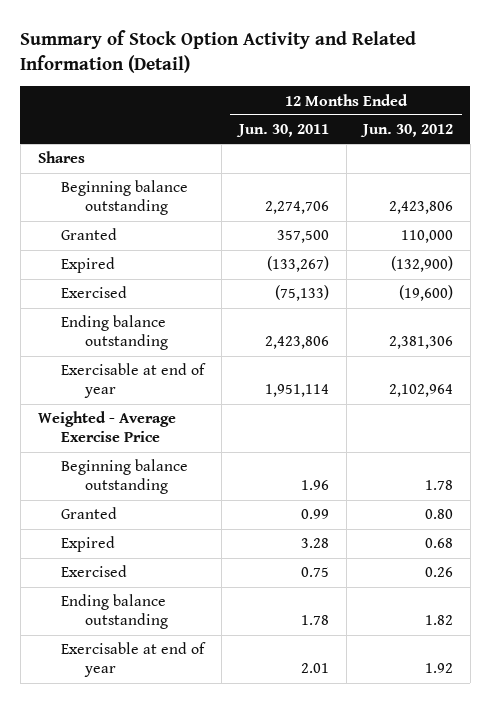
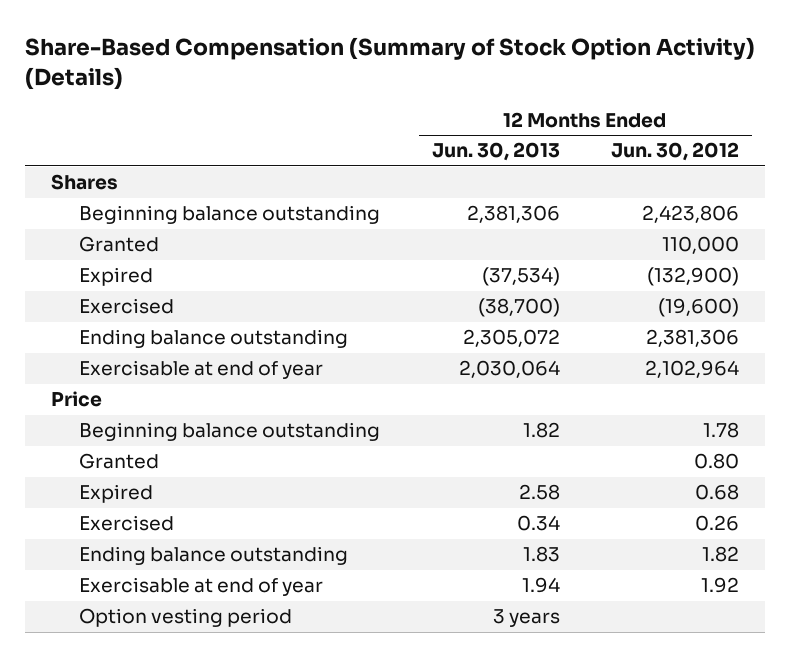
- Summary of Stock Option Activity and Related Information (Detail)
+ Share-Based Compensation (Summary of Stock Option Activity) (Details)
- | 12 Months Ended Jun. 30, 2011 | 12 Months Ended Jun. 30, 2012
+ | 12 Months Ended Jun. 30, 2013 | 12 Months Ended Jun. 30, 2012
- Weighted - Average Exercise Price
+ Price
+ Option vesting period | 3 years |

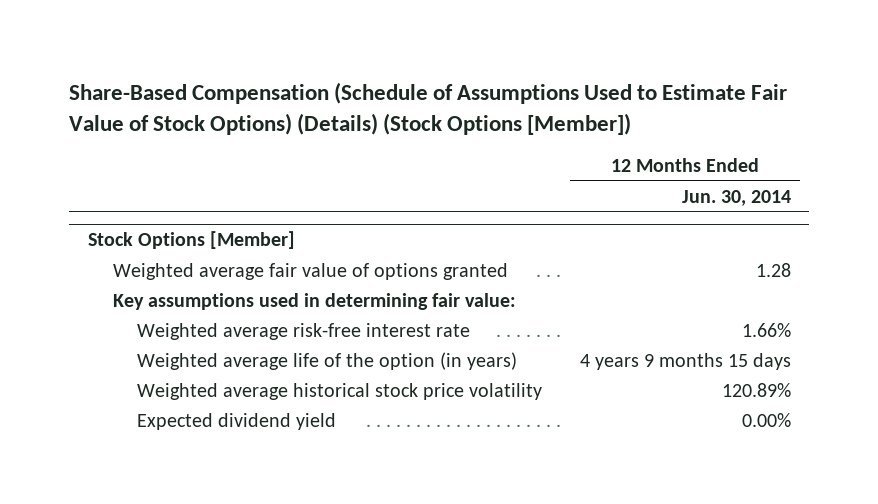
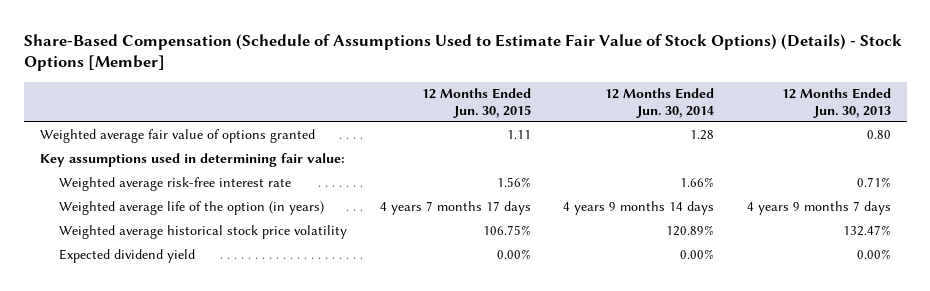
- Share-Based Compensation (Schedule of Assumptions Used to Estimate Fair Value of Stock Options) (Details) (Stock Options [Member])
+ Share-Based Compensation (Schedule of Assumptions Used to Estimate Fair Value of Stock Options) (Details) - Stock Options [Member]
- | 12 Months Ended Jun. 30, 2014
+ | 12 Months Ended Jun. 30, 2015 | 12 Months Ended Jun. 30, 2014 | 12 Months Ended Jun. 30, 2013
- Stock Options [Member]
- Weighted average life of the option (in years) | 4 years 9 months 15 days
+ Weighted average life of the option (in years) | 4 years 7 months 17 days | 4 years 9 months 14 days | 4 years 9 months 7 days

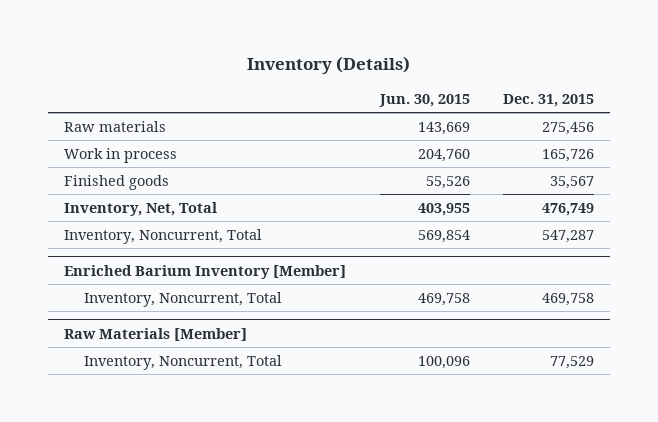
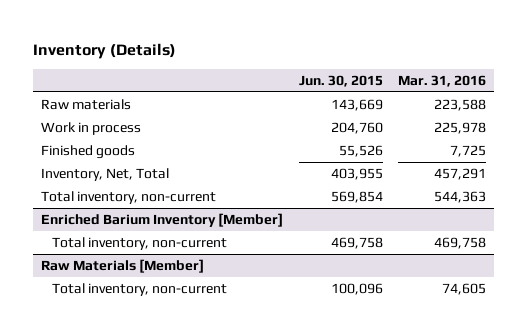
- | Jun. 30, 2015 | Dec. 31, 2015
+ | Jun. 30, 2015 | Mar. 31, 2016
- Inventory, Noncurrent, Total | 569,854 | 547,287
+ Total inventory, non-current | 569,854 | 544,363
@ Enriched Barium Inventory [Member]
- Inventory, Noncurrent, Total | 469,758 | 469,758
+ Total inventory, non-current | 469,758 | 469,758
@ Raw Materials [Member]
- Inventory, Noncurrent, Total | 100,096 | 77,529
+ Total inventory, non-current | 100,096 | 74,605

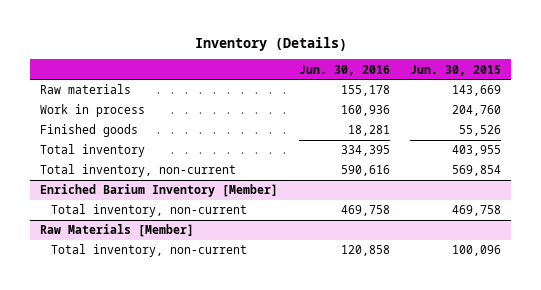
- | Jun. 30, 2015 | Mar. 31, 2016
+ | Jun. 30, 2016 | Jun. 30, 2015
- Inventory, Net, Total | 403,955 | 457,291
+ Total inventory | 334,395 | 403,955

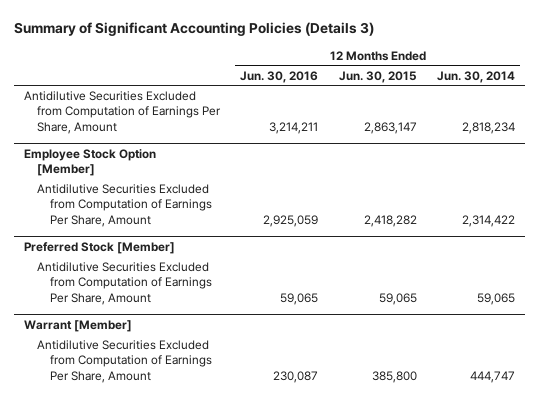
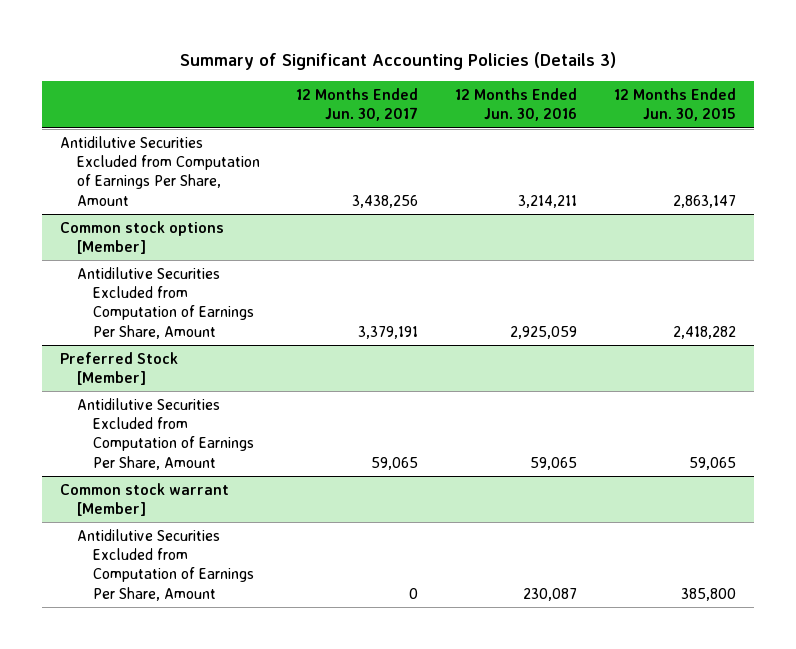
- | 12 Months Ended Jun. 30, 2016 | 12 Months Ended Jun. 30, 2015 | 12 Months Ended Jun. 30, 2014
+ | 12 Months Ended Jun. 30, 2017 | 12 Months Ended Jun. 30, 2016 | 12 Months Ended Jun. 30, 2015
- Employee Stock Option [Member]
+ Common stock options [Member]
- Warrant [Member]
+ Common stock warrant [Member]

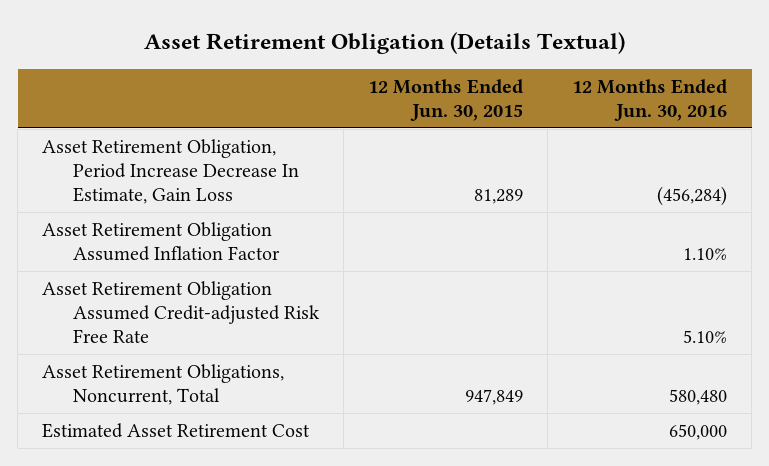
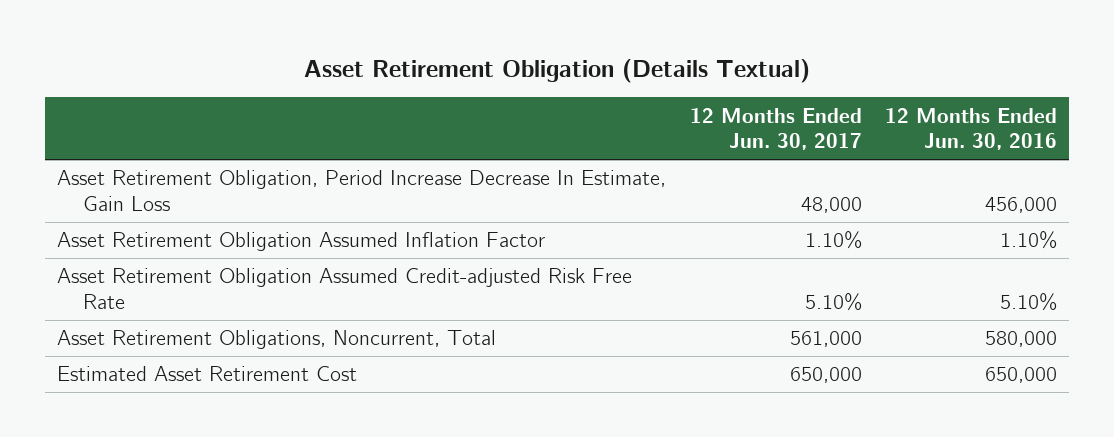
- | 12 Months Ended Jun. 30, 2015 | 12 Months Ended Jun. 30, 2016
+ | 12 Months Ended Jun. 30, 2017 | 12 Months Ended Jun. 30, 2016
- Asset Retirement Obligation, Period Increase Decrease In Estimate, Gain Loss | 81,289 | (456,284)
+ Asset Retirement Obligation, Period Increase Decrease In Estimate, Gain Loss | 48,000 | 456,000
- Asset Retirement Obligations, Noncurrent, Total | 947,849 | 580,480
+ Asset Retirement Obligations, Noncurrent, Total | 561,000 | 580,000

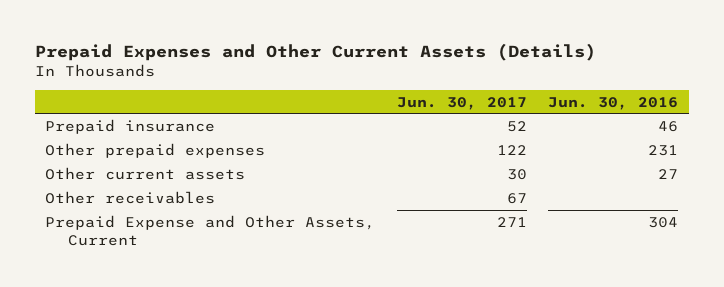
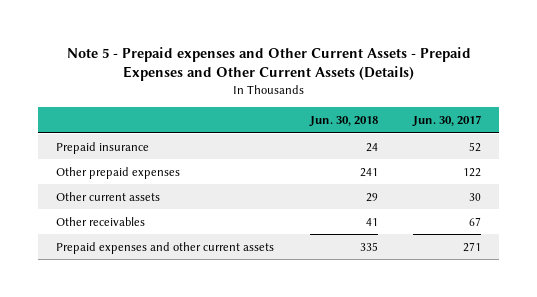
- Prepaid Expenses and Other Current Assets (Details)
+ Note 5 - Prepaid expenses and Other Current Assets - Prepaid Expenses and Other Current Assets (Details)
- | Jun. 30, 2017 | Jun. 30, 2016
+ | Jun. 30, 2018 | Jun. 30, 2017
- Prepaid Expense and Other Assets, Current | 271 | 304
+ Prepaid expenses and other current assets | 335 | 271

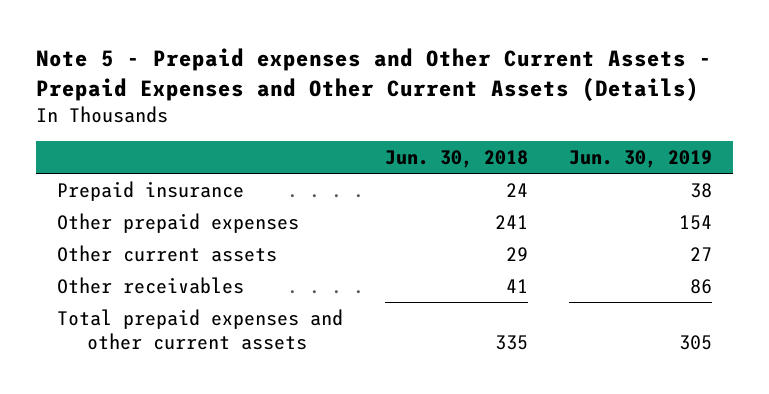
- | Jun. 30, 2018 | Jun. 30, 2017
+ | Jun. 30, 2018 | Jun. 30, 2019
- Prepaid expenses and other current assets | 335 | 271
+ Total prepaid expenses and other current assets | 335 | 305

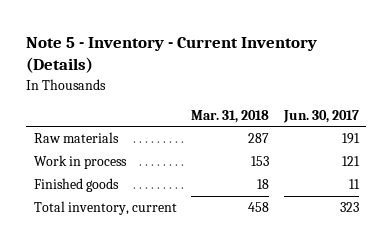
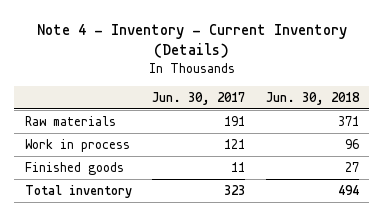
- Note 5 - Inventory - Current Inventory (Details)
+ Note 4 - Inventory - Current Inventory (Details)
- | Mar. 31, 2018 | Jun. 30, 2017
+ | Jun. 30, 2017 | Jun. 30, 2018
- Total inventory, current | 458 | 323
+ Total inventory | 323 | 494

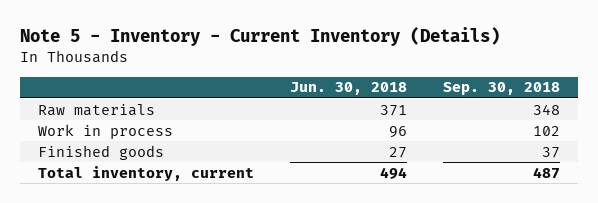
- Note 4 - Inventory - Current Inventory (Details)
+ Note 5 - Inventory - Current Inventory (Details)
- | Jun. 30, 2017 | Jun. 30, 2018
+ | Jun. 30, 2018 | Sep. 30, 2018
- Total inventory | 323 | 494
+ Total inventory, current | 494 | 487

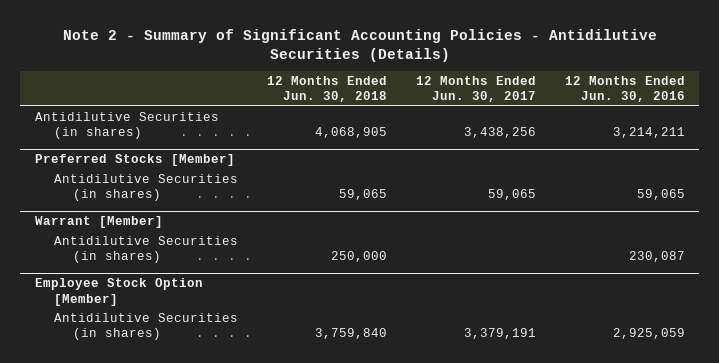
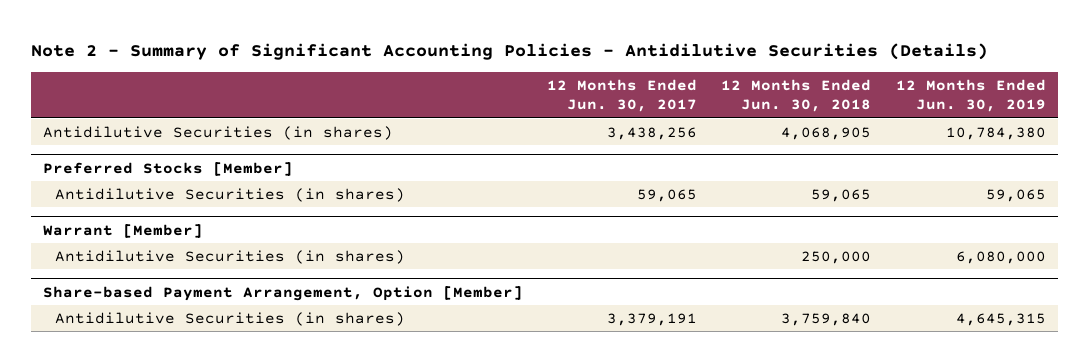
- | 12 Months Ended Jun. 30, 2018 | 12 Months Ended Jun. 30, 2017 | 12 Months Ended Jun. 30, 2016
+ | 12 Months Ended Jun. 30, 2017 | 12 Months Ended Jun. 30, 2018 | 12 Months Ended Jun. 30, 2019
- Employee Stock Option [Member]
+ Share-based Payment Arrangement, Option [Member]

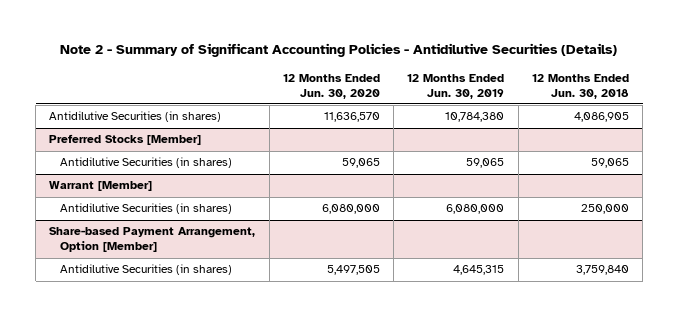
- | 12 Months Ended Jun. 30, 2017 | 12 Months Ended Jun. 30, 2018 | 12 Months Ended Jun. 30, 2019
+ | 12 Months Ended Jun. 30, 2020 | 12 Months Ended Jun. 30, 2019 | 12 Months Ended Jun. 30, 2018
- Antidilutive Securities (in shares) | 3,438,256 | 4,068,905 | 10,784,380
+ Antidilutive Securities (in shares) | 11,636,570 | 10,784,380 | 4,086,905

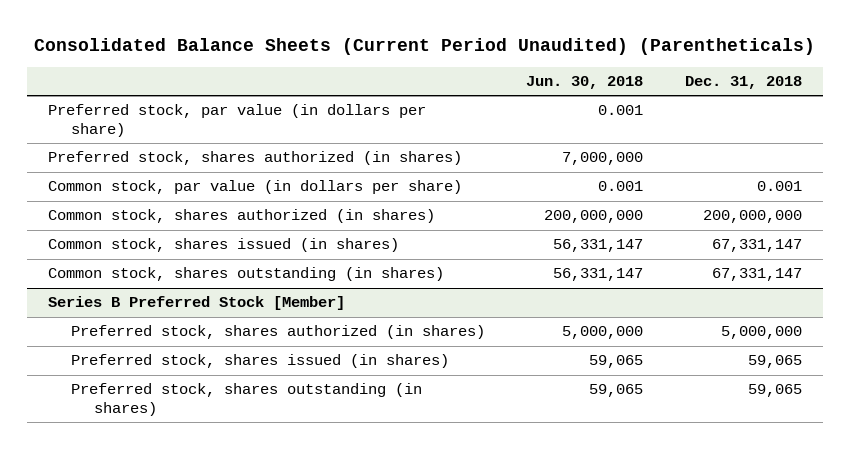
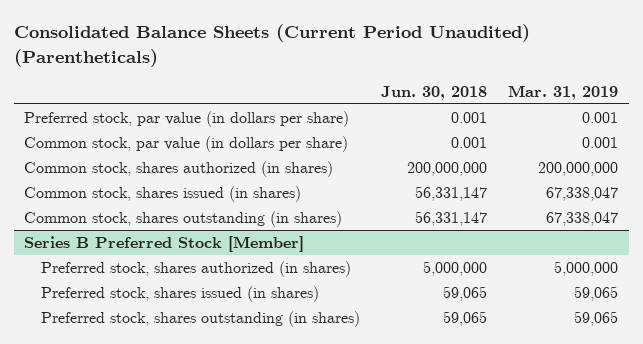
- | Jun. 30, 2018 | Dec. 31, 2018
+ | Jun. 30, 2018 | Mar. 31, 2019
- Preferred stock, shares authorized (in shares) | 7,000,000 |

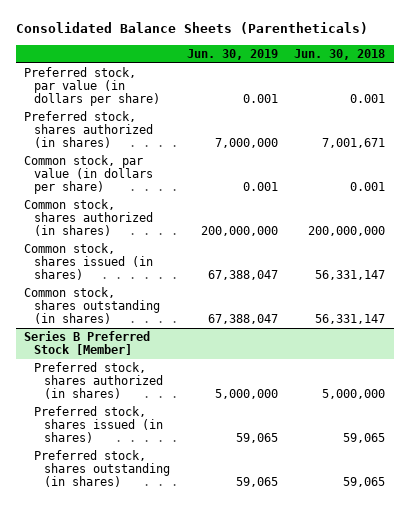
- Consolidated Balance Sheets (Current Period Unaudited) (Parentheticals)
+ Consolidated Balance Sheets (Parentheticals)
- | Jun. 30, 2018 | Mar. 31, 2019
+ | Jun. 30, 2019 | Jun. 30, 2018
+ Preferred stock, shares authorized (in shares) | 7,000,000 | 7,001,671

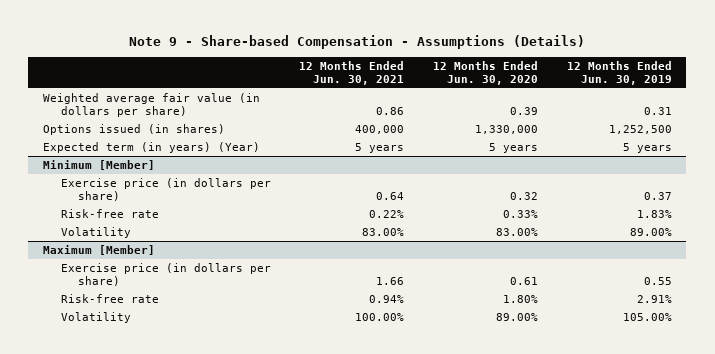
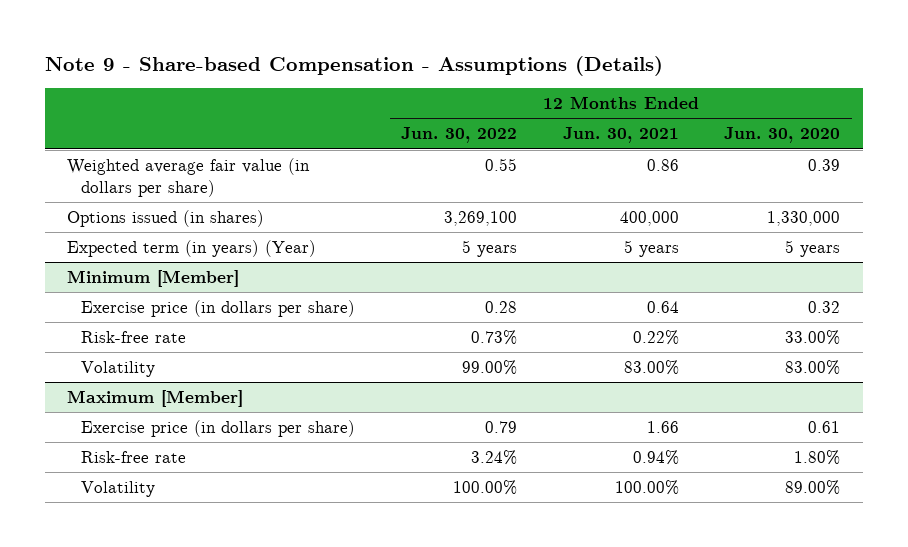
- | 12 Months Ended Jun. 30, 2021 | 12 Months Ended Jun. 30, 2020 | 12 Months Ended Jun. 30, 2019
+ | 12 Months Ended Jun. 30, 2022 | 12 Months Ended Jun. 30, 2021 | 12 Months Ended Jun. 30, 2020
@ Minimum [Member]
- Risk-free rate | 0.22% | 0.33% | 1.83%
+ Risk-free rate | 0.73% | 0.22% | 33.00%

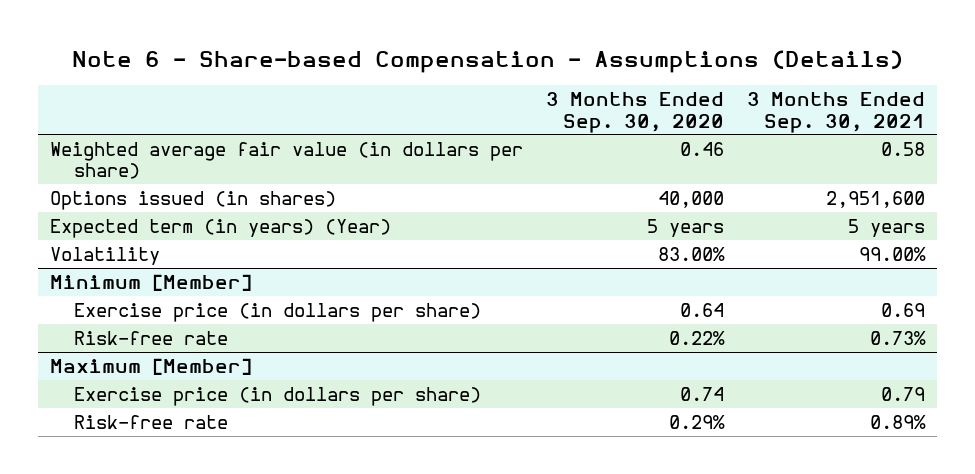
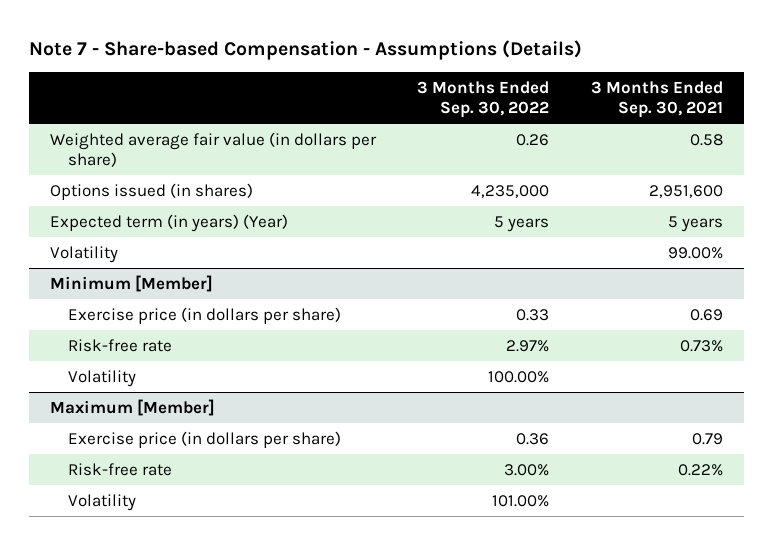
- Note 6 - Share-based Compensation - Assumptions (Details)
+ Note 7 - Share-based Compensation - Assumptions (Details)
- | 3 Months Ended Sep. 30, 2020 | 3 Months Ended Sep. 30, 2021
+ | 3 Months Ended Sep. 30, 2022 | 3 Months Ended Sep. 30, 2021
@ Minimum [Member]
+ Volatility | 100.00% |
@ Maximum [Member]
- Risk-free rate | 0.29% | 0.89%
+ Risk-free rate | 3.00% | 0.22%
+ Volatility | 101.00% |

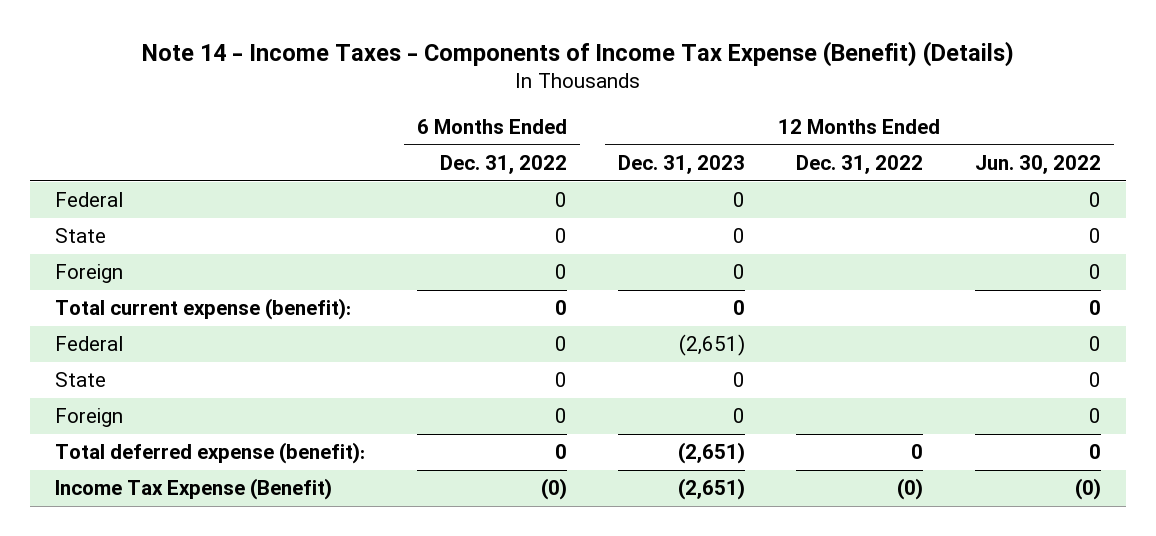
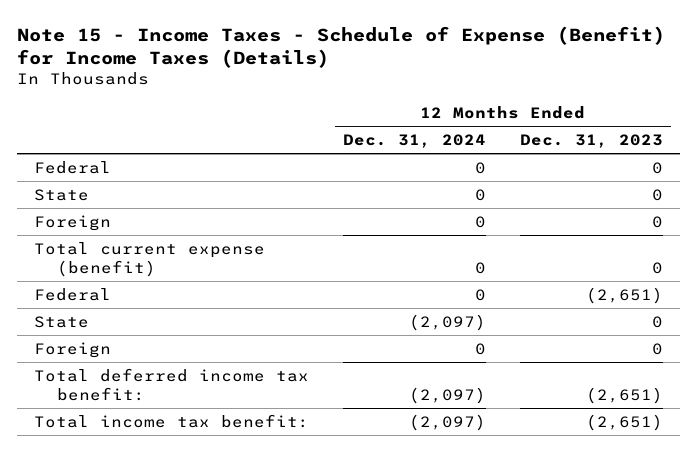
- Note 14 - Income Taxes - Components of Income Tax Expense (Benefit) (Details)
+ Note 15 - Income Taxes - Schedule of Expense (Benefit) for Income Taxes (Details)
- | 6 Months Ended Dec. 31, 2022 | 12 Months Ended Dec. 31, 2023 | 12 Months Ended Dec. 31, 2022 | 12 Months Ended Jun. 30, 2022
+ | 12 Months Ended Dec. 31, 2024 | 12 Months Ended Dec. 31, 2023
- Total current expense (benefit): | 0 | 0 | | 0
+ Total current expense (benefit) | 0 | 0
- Total deferred expense (benefit): | 0 | (2,651) | 0 | 0
- Income Tax Expense (Benefit) | (0) | (2,651) | (0) | (0)
+ Total deferred income tax benefit: | (2,097) | (2,651)
+ Total income tax benefit: | (2,097) | (2,651)

